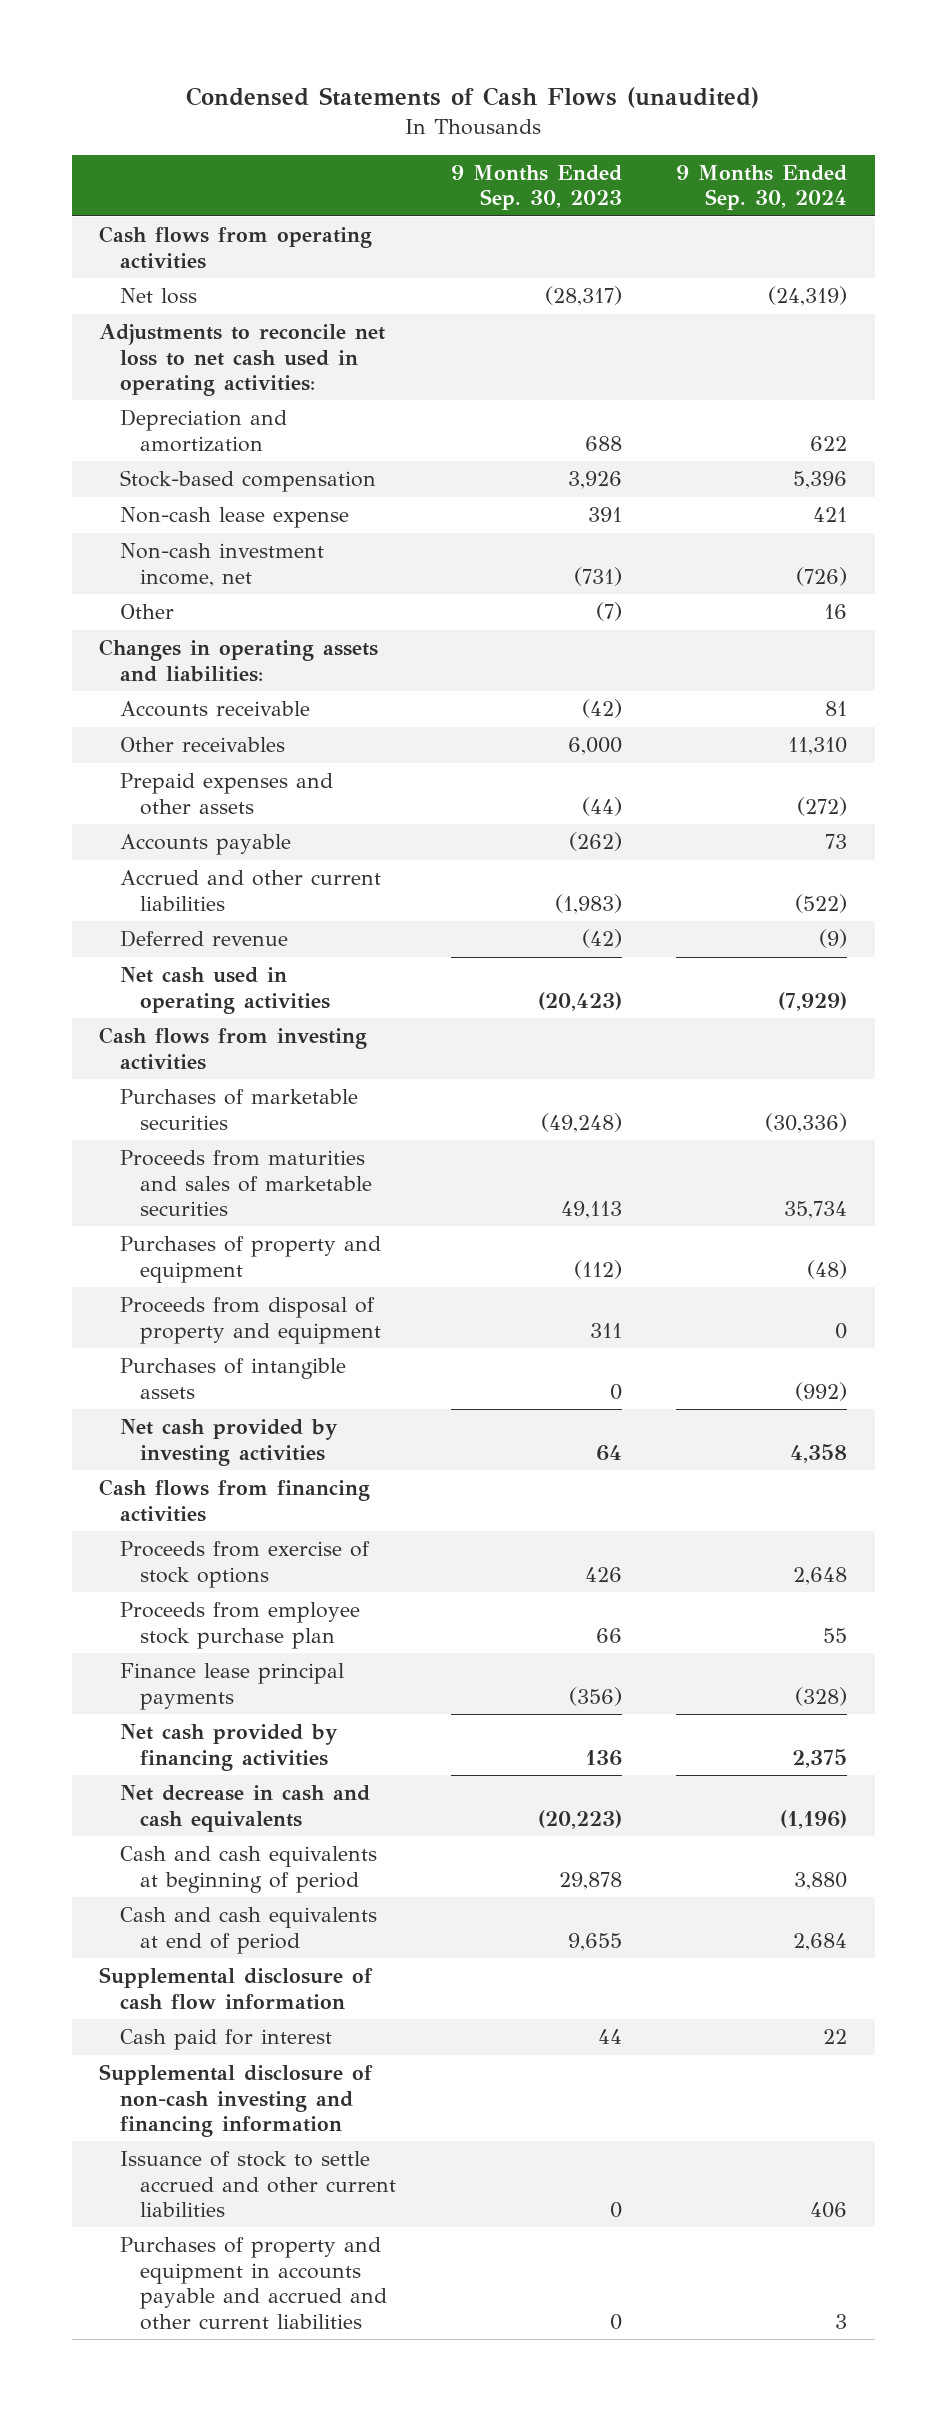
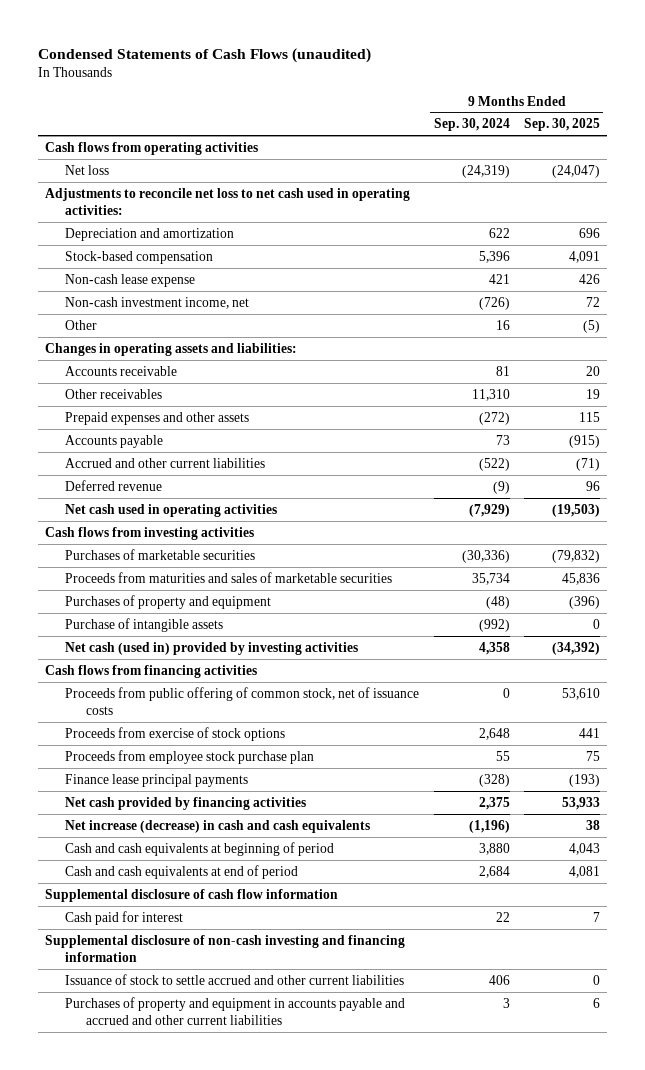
- | 9 Months Ended Sep. 30, 2023 | 9 Months Ended Sep. 30, 2024
+ | 9 Months Ended Sep. 30, 2024 | 9 Months Ended Sep. 30, 2025
- Proceeds from disposal of property and equipment | 311 | 0
- Purchases of intangible assets | 0 | (992)
- Net cash provided by investing activities | 64 | 4,358
+ Purchase of intangible assets | (992) | 0
+ Net cash (used in) provided by investing activities | 4,358 | (34,392)
+ Proceeds from public offering of common stock, net of issuance costs | 0 | 53,610
- Net decrease in cash and cash equivalents | (20,223) | (1,196)
+ Net increase (decrease) in cash and cash equivalents | (1,196) | 38

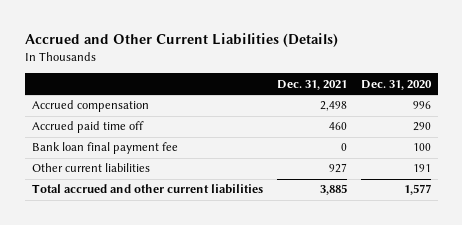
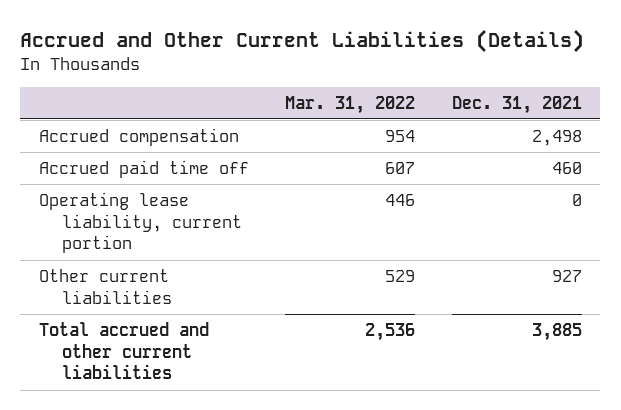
- | Dec. 31, 2021 | Dec. 31, 2020
+ | Mar. 31, 2022 | Dec. 31, 2021
- Bank loan final payment fee | 0 | 100
+ Operating lease liability, current portion | 446 | 0

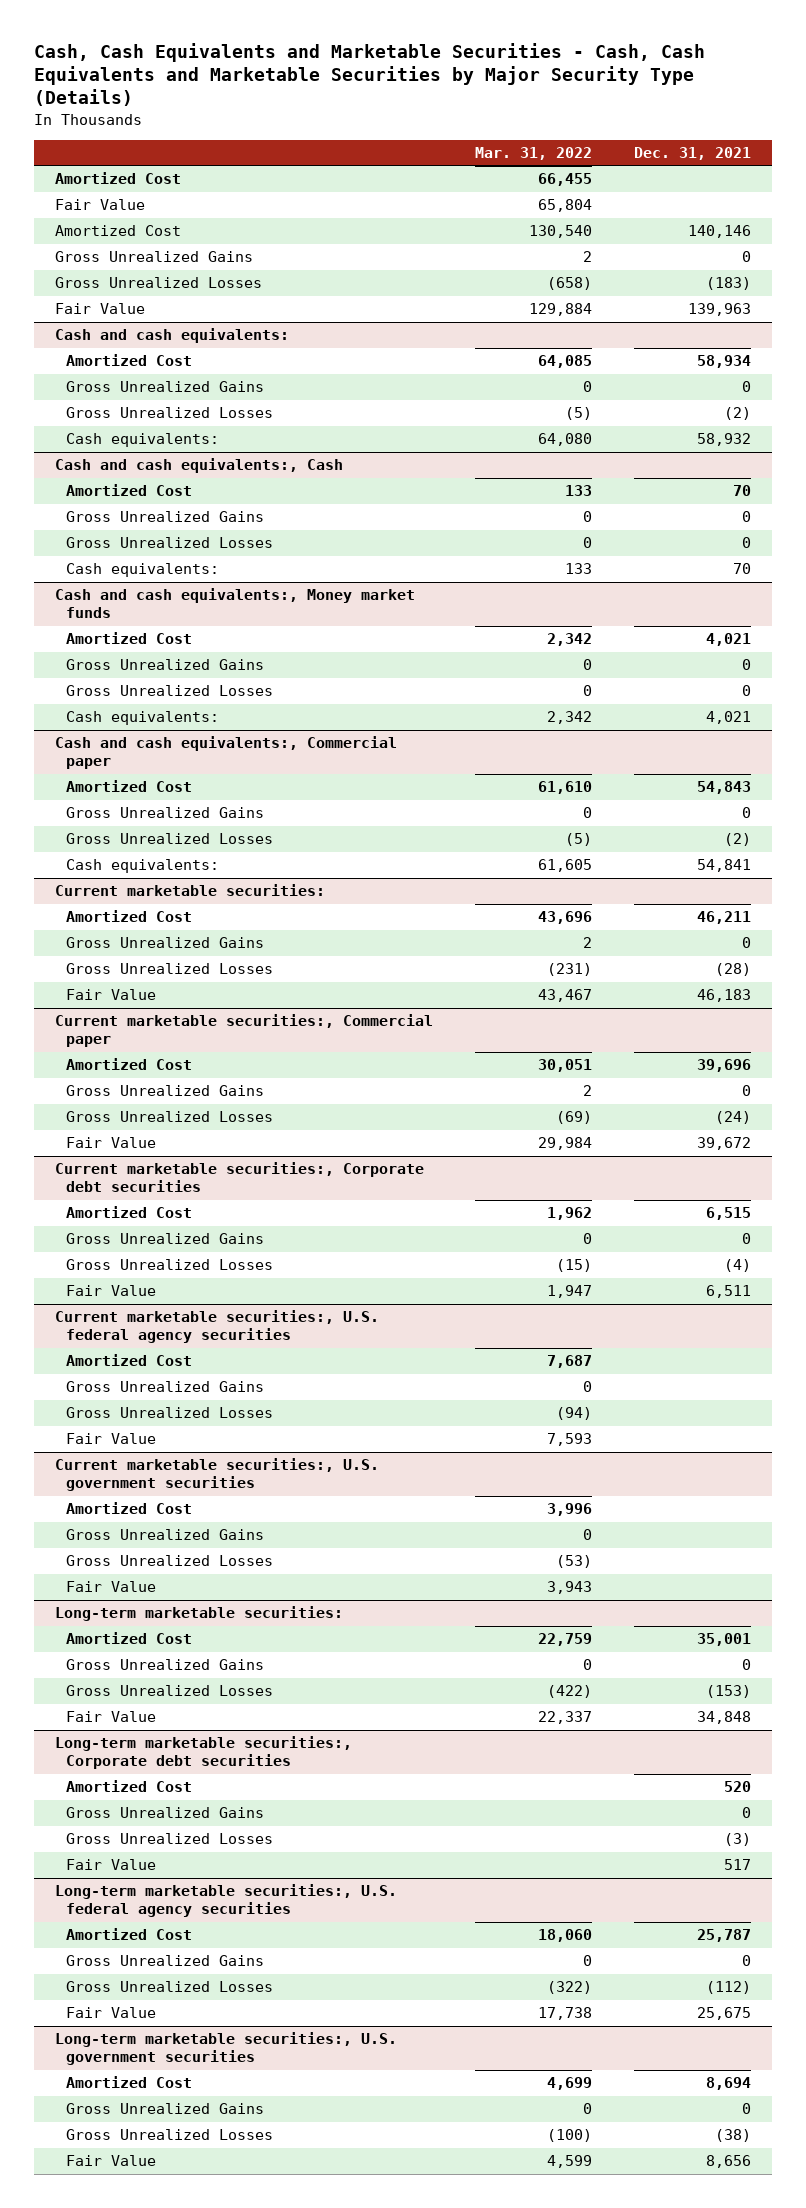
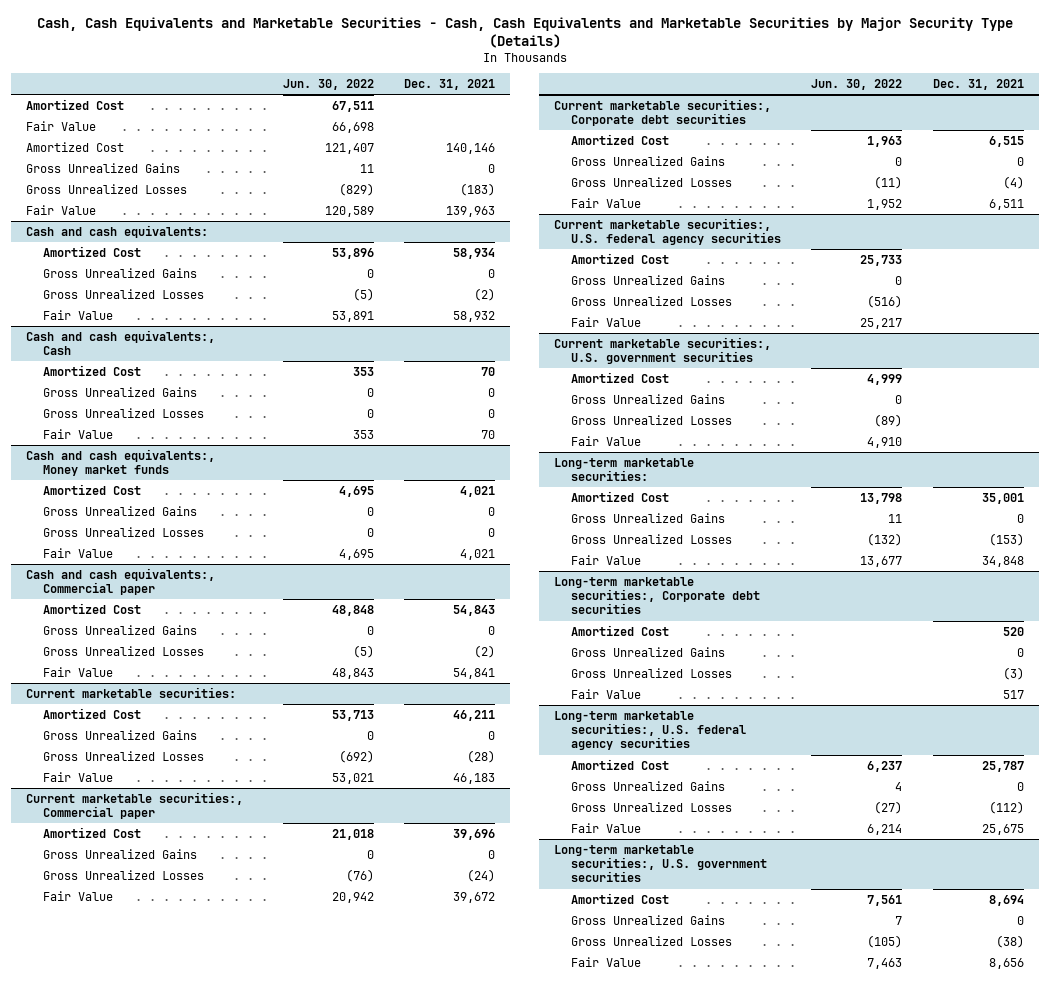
- | Mar. 31, 2022 | Dec. 31, 2021
+ | Jun. 30, 2022 | Dec. 31, 2021
@ Cash and cash equivalents:
- Cash equivalents: | 64,080 | 58,932
+ Fair Value | 53,891 | 58,932
@ Cash and cash equivalents:, Cash
- Cash equivalents: | 133 | 70
+ Fair Value | 353 | 70
@ Cash and cash equivalents:, Money market funds
- Cash equivalents: | 2,342 | 4,021
+ Fair Value | 4,695 | 4,021
@ Cash and cash equivalents:, Commercial paper
- Cash equivalents: | 61,605 | 54,841
+ Fair Value | 48,843 | 54,841

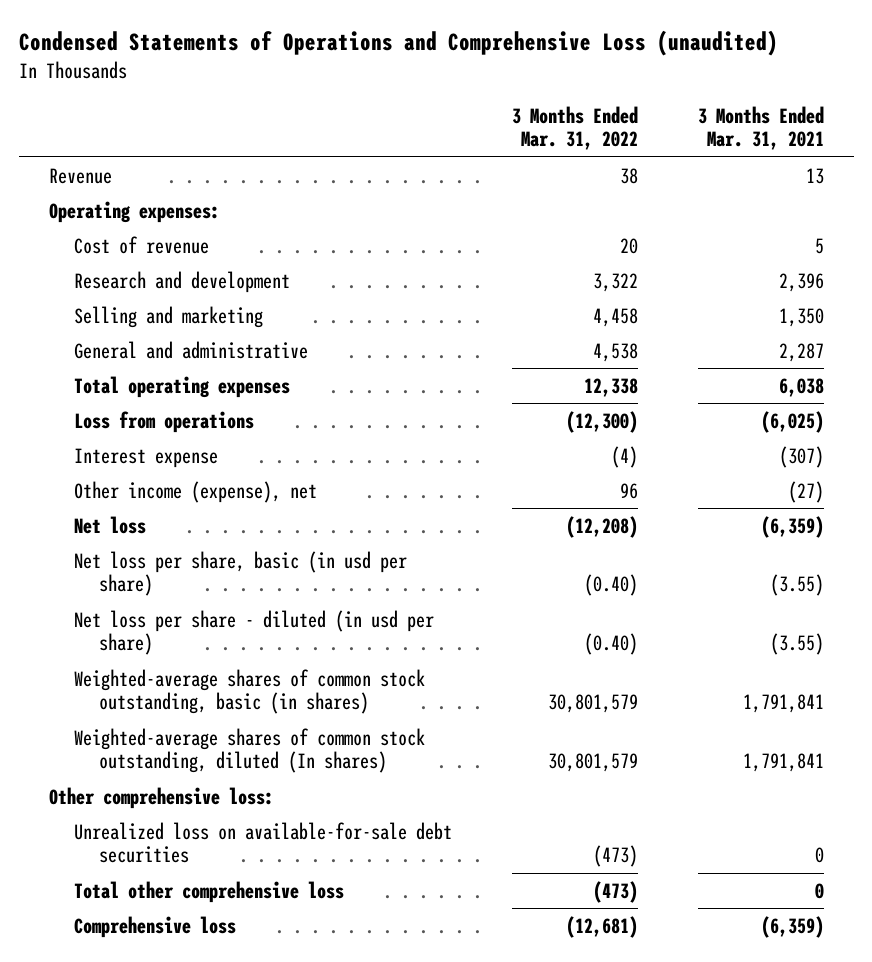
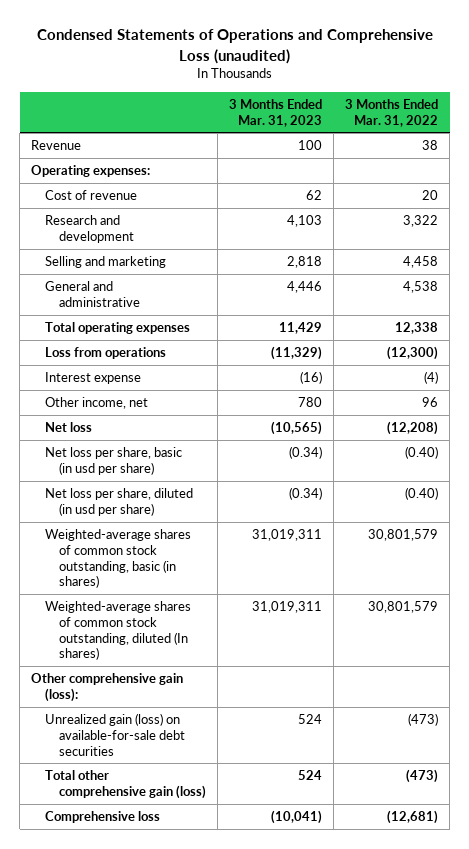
- | 3 Months Ended Mar. 31, 2022 | 3 Months Ended Mar. 31, 2021
+ | 3 Months Ended Mar. 31, 2023 | 3 Months Ended Mar. 31, 2022
- Other income (expense), net | 96 | (27)
+ Other income, net | 780 | 96
- Net loss per share - diluted (in usd per share) | (0.40) | (3.55)
+ Net loss per share, diluted (in usd per share) | (0.34) | (0.40)
- Other comprehensive loss:
- Unrealized loss on available-for-sale debt securities | (473) | 0
- Total other comprehensive loss | (473) | 0
+ Other comprehensive gain (loss):
+ Unrealized gain (loss) on available-for-sale debt securities | 524 | (473)
+ Total other comprehensive gain (loss) | 524 | (473)

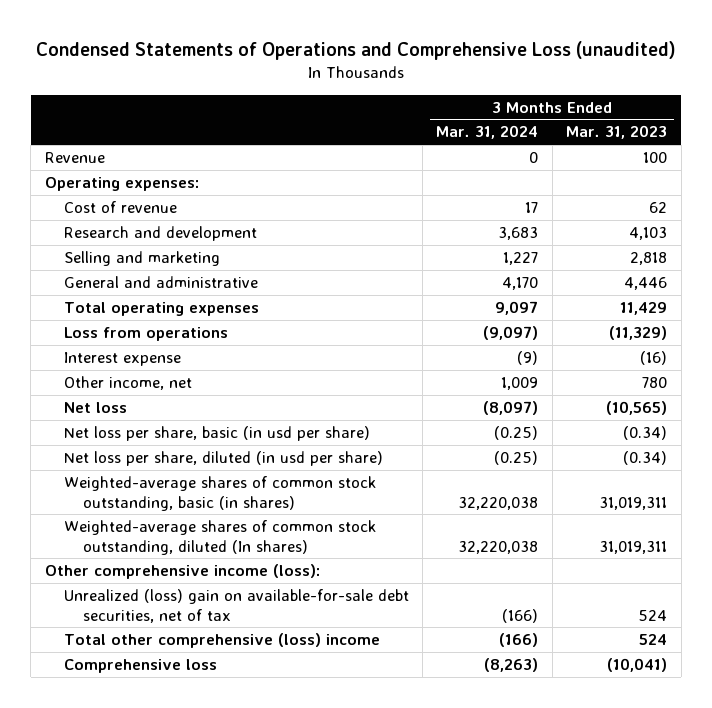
- | 3 Months Ended Mar. 31, 2023 | 3 Months Ended Mar. 31, 2022
+ | 3 Months Ended Mar. 31, 2024 | 3 Months Ended Mar. 31, 2023
- Other comprehensive gain (loss):
- Unrealized gain (loss) on available-for-sale debt securities | 524 | (473)
- Total other comprehensive gain (loss) | 524 | (473)
+ Other comprehensive income (loss):
+ Unrealized (loss) gain on available-for-sale debt securities, net of tax | (166) | 524
+ Total other comprehensive (loss) income | (166) | 524

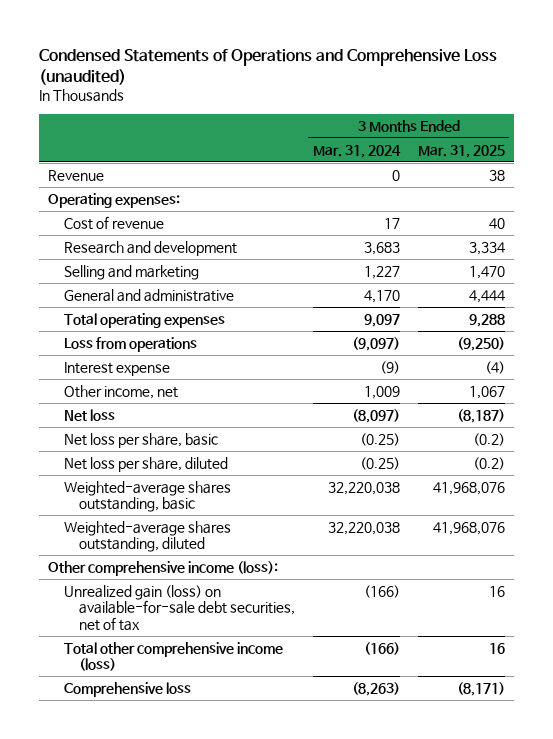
- | 3 Months Ended Mar. 31, 2024 | 3 Months Ended Mar. 31, 2023
+ | 3 Months Ended Mar. 31, 2024 | 3 Months Ended Mar. 31, 2025
- Net loss per share, basic (in usd per share) | (0.25) | (0.34)
- Net loss per share, diluted (in usd per share) | (0.25) | (0.34)
- Weighted-average shares of common stock outstanding, basic (in shares) | 32,220,038 | 31,019,311
- Weighted-average shares of common stock outstanding, diluted (In shares) | 32,220,038 | 31,019,311
+ Net loss per share, basic | (0.25) | (0.2)
+ Net loss per share, diluted | (0.25) | (0.2)
+ Weighted-average shares outstanding, basic | 32,220,038 | 41,968,076
+ Weighted-average shares outstanding, diluted | 32,220,038 | 41,968,076
- Unrealized (loss) gain on available-for-sale debt securities, net of tax | (166) | 524
- Total other comprehensive (loss) income | (166) | 524
+ Unrealized gain (loss) on available-for-sale debt securities, net of tax | (166) | 16
+ Total other comprehensive income (loss) | (166) | 16

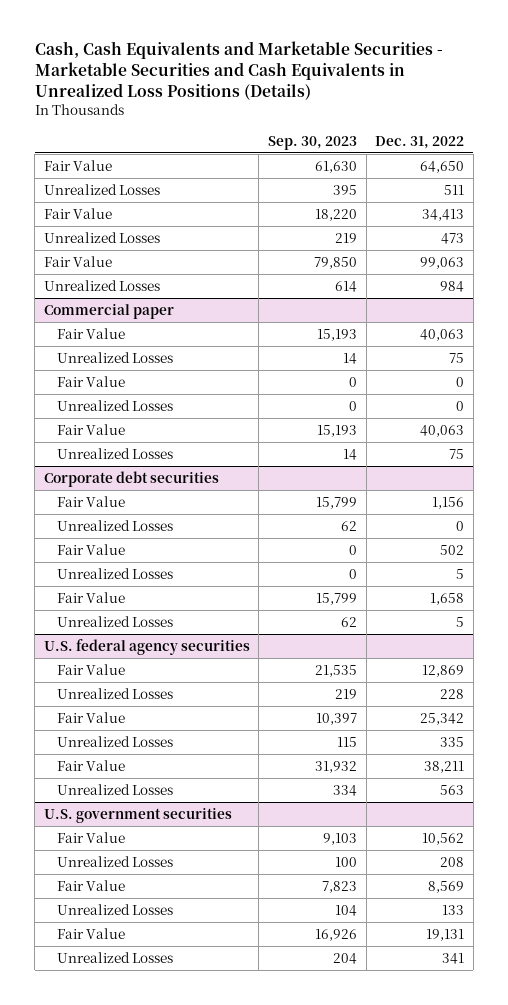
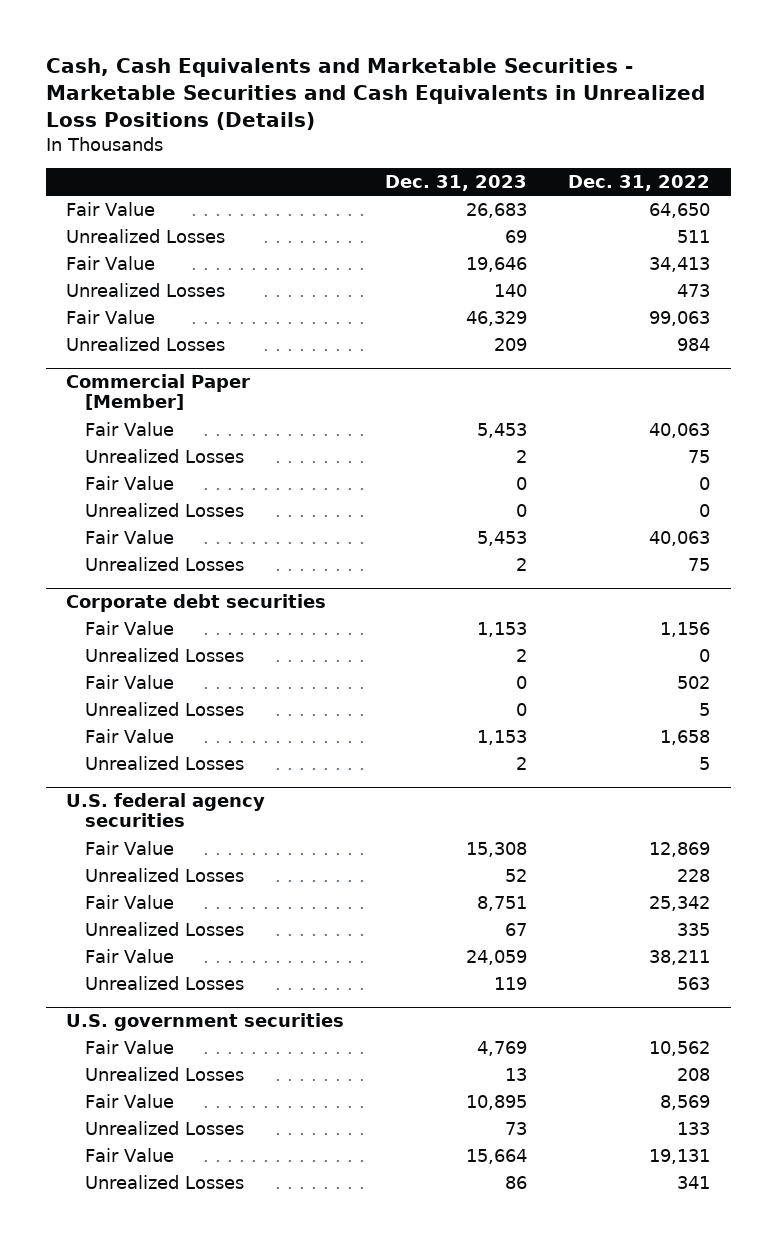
- | Sep. 30, 2023 | Dec. 31, 2022
+ | Dec. 31, 2023 | Dec. 31, 2022
- Commercial paper
+ Commercial Paper [Member]

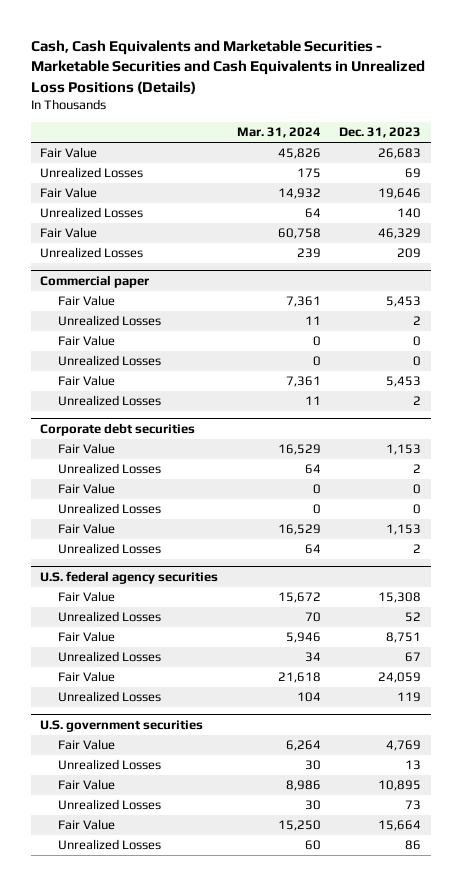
- | Dec. 31, 2023 | Dec. 31, 2022
+ | Mar. 31, 2024 | Dec. 31, 2023
- Commercial Paper [Member]
+ Commercial paper

